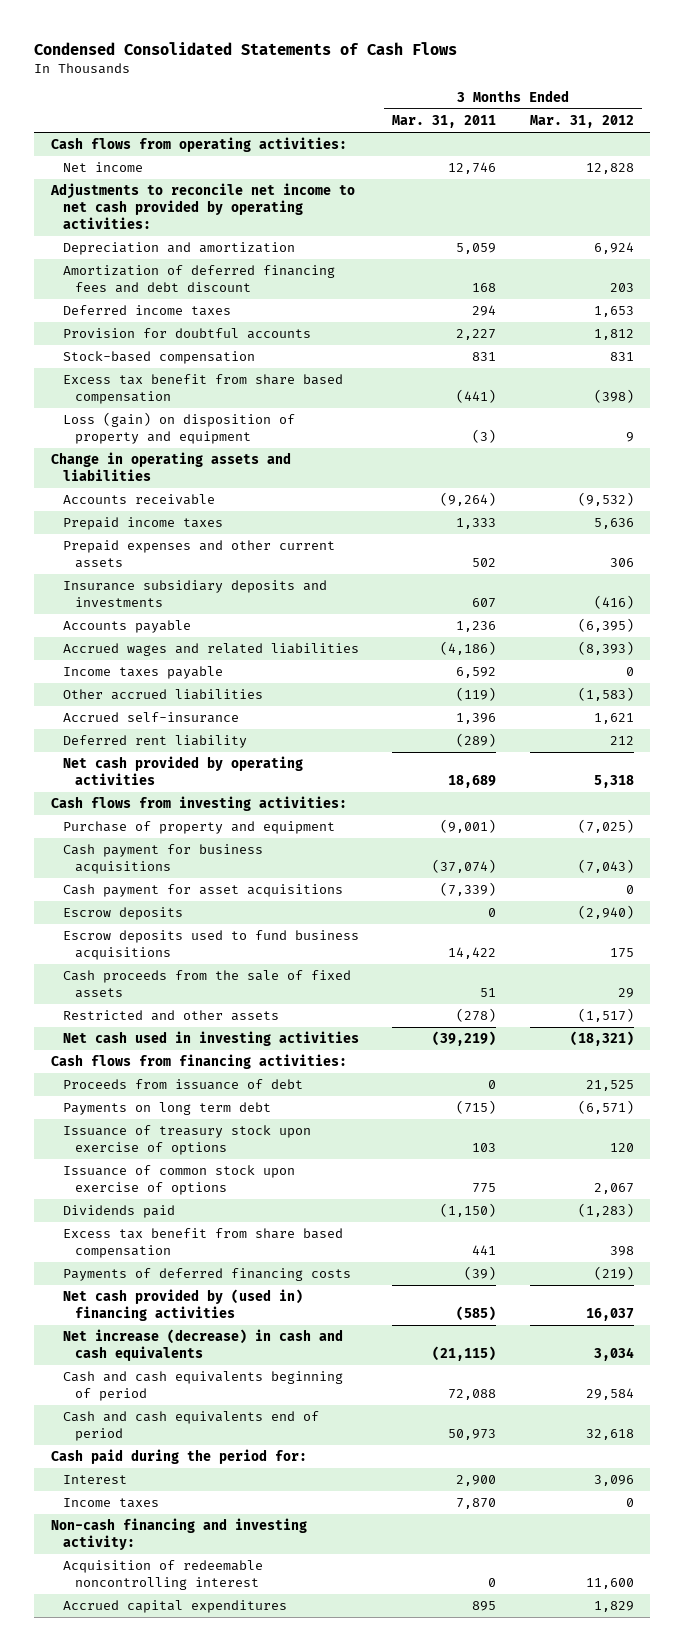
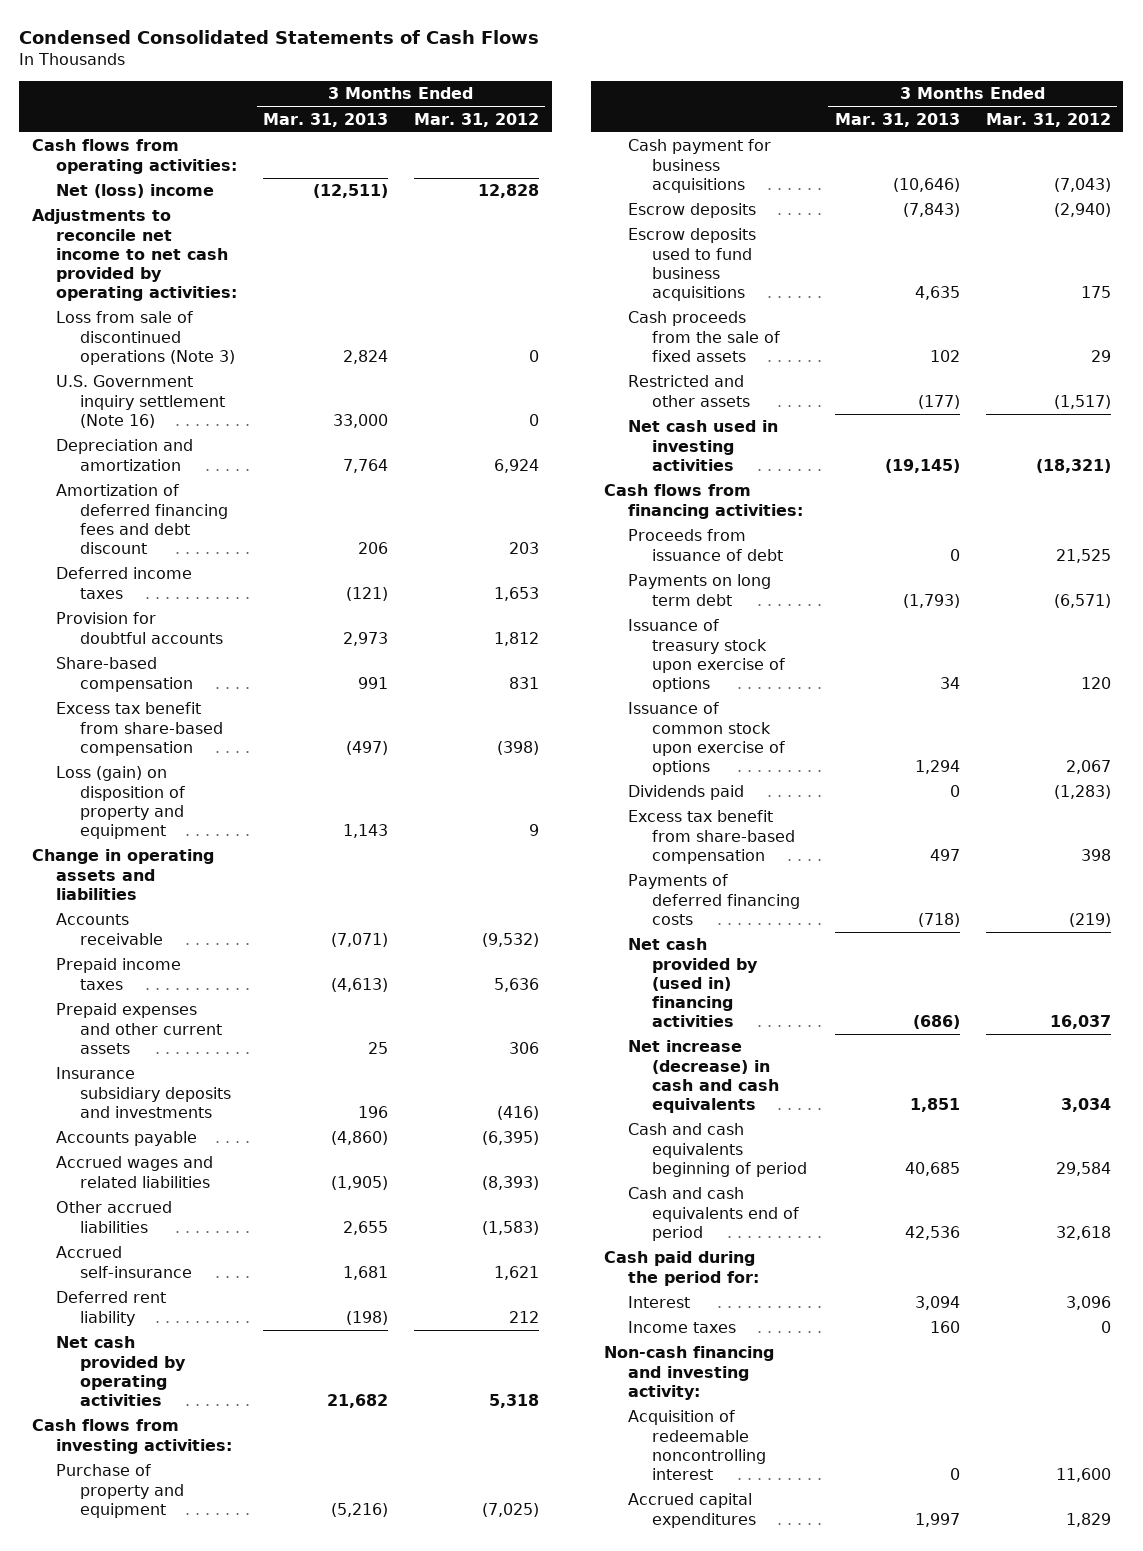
- | 3 Months Ended Mar. 31, 2011 | 3 Months Ended Mar. 31, 2012
+ | 3 Months Ended Mar. 31, 2013 | 3 Months Ended Mar. 31, 2012
- Net income | 12,746 | 12,828
+ Net (loss) income | (12,511) | 12,828
+ Loss from sale of discontinued operations (Note 3) | 2,824 | 0
+ U.S. Government inquiry settlement (Note 16) | 33,000 | 0
- Stock-based compensation | 831 | 831
- Excess tax benefit from share based compensation | (441) | (398)
+ Share-based compensation | 991 | 831
+ Excess tax benefit from share-based compensation | (497) | (398)
- Income taxes payable | 6,592 | 0
- Cash payment for asset acquisitions | (7,339) | 0
- Excess tax benefit from share based compensation | 441 | 398
+ Excess tax benefit from share-based compensation | 497 | 398

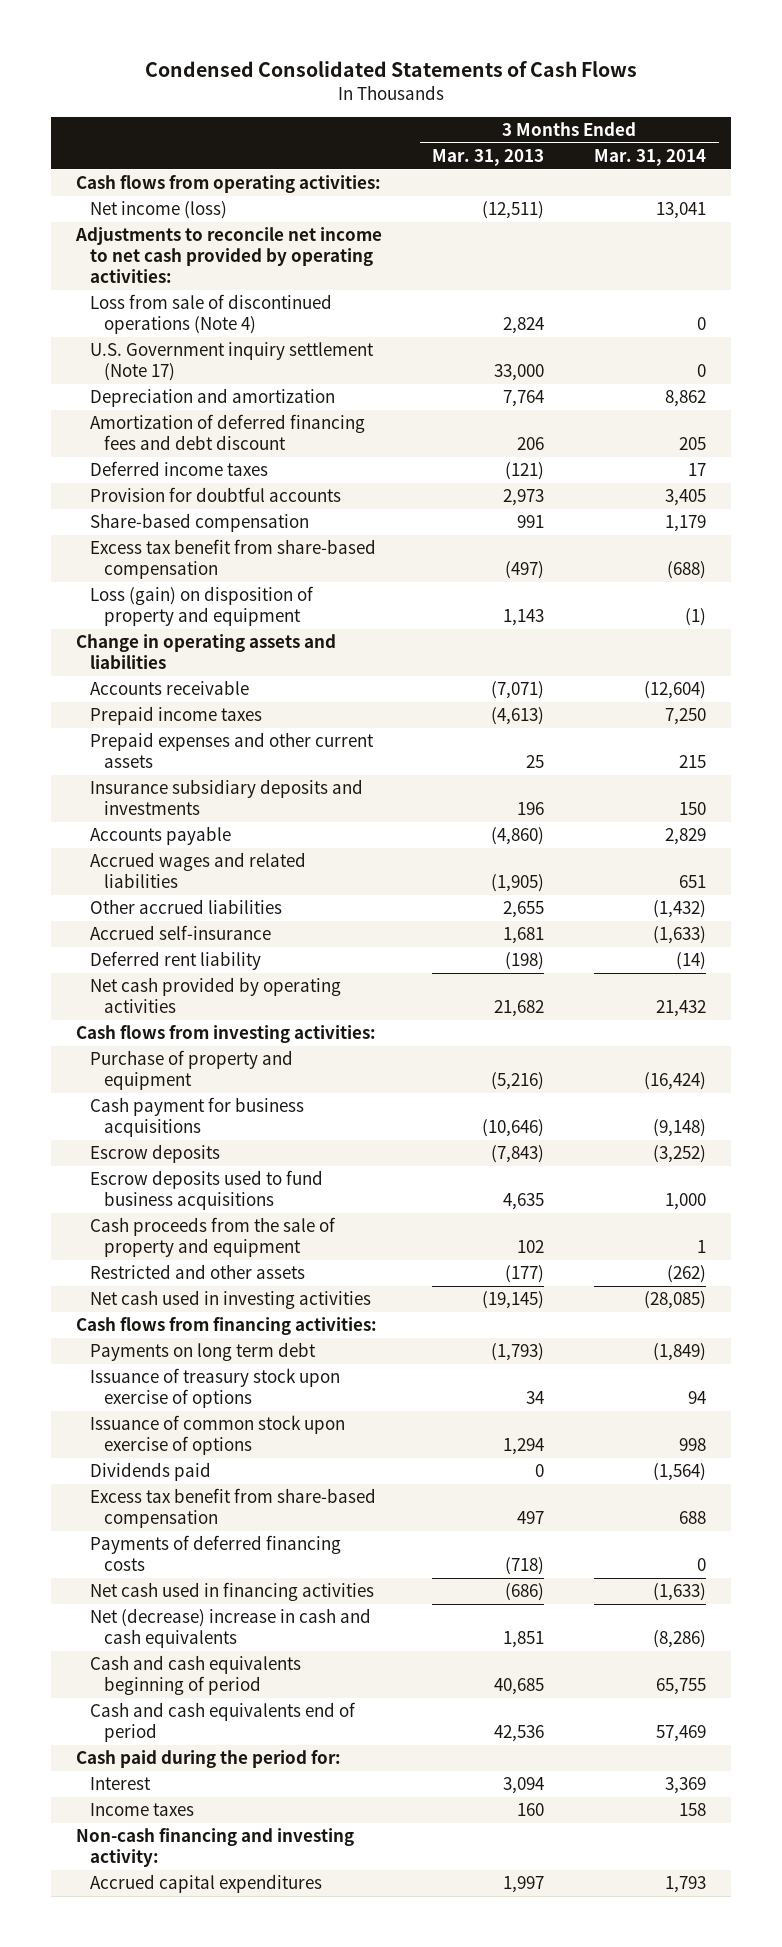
- | 3 Months Ended Mar. 31, 2013 | 3 Months Ended Mar. 31, 2012
+ | 3 Months Ended Mar. 31, 2013 | 3 Months Ended Mar. 31, 2014
- Net (loss) income | (12,511) | 12,828
+ Net income (loss) | (12,511) | 13,041
- Loss from sale of discontinued operations (Note 3) | 2,824 | 0
- U.S. Government inquiry settlement (Note 16) | 33,000 | 0
+ Loss from sale of discontinued operations (Note 4) | 2,824 | 0
+ U.S. Government inquiry settlement (Note 17) | 33,000 | 0
- Cash proceeds from the sale of fixed assets | 102 | 29
+ Cash proceeds from the sale of property and equipment | 102 | 1
- Proceeds from issuance of debt | 0 | 21,525
- Net cash provided by (used in) financing activities | (686) | 16,037
- Net increase (decrease) in cash and cash equivalents | 1,851 | 3,034
+ Net cash used in financing activities | (686) | (1,633)
+ Net (decrease) increase in cash and cash equivalents | 1,851 | (8,286)
- Acquisition of redeemable noncontrolling interest | 0 | 11,600

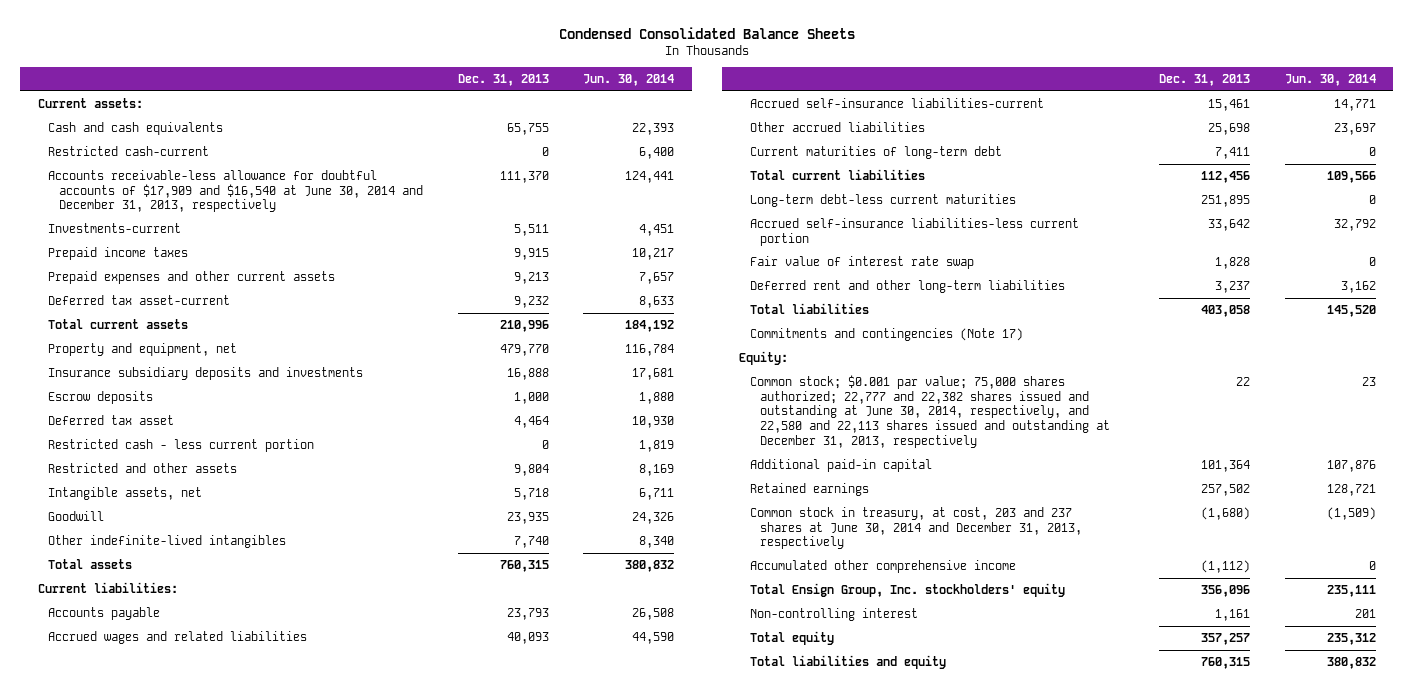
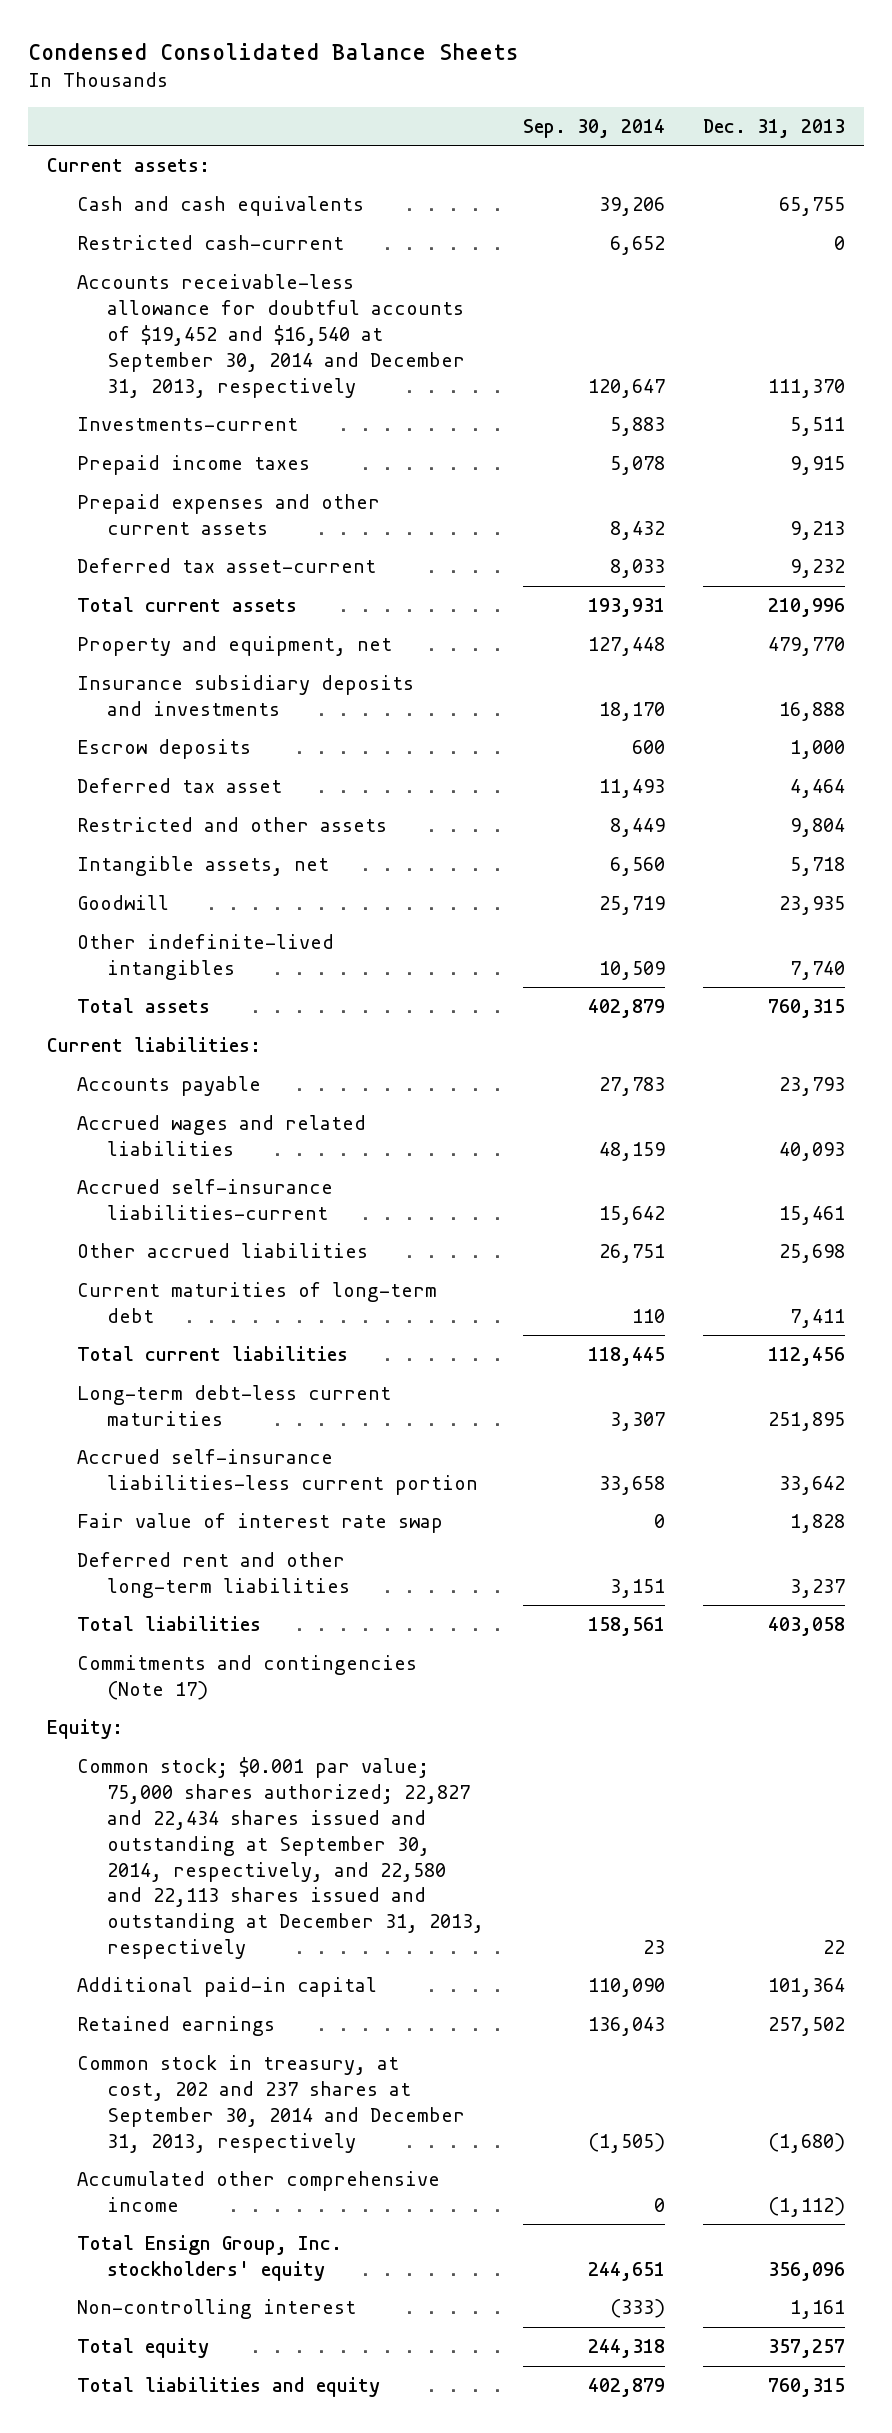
- | Dec. 31, 2013 | Jun. 30, 2014
+ | Sep. 30, 2014 | Dec. 31, 2013
- Accounts receivable-less allowance for doubtful accounts of $17,909 and $16,540 at June 30, 2014 and December 31, 2013, respectively | 111,370 | 124,441
+ Accounts receivable-less allowance for doubtful accounts of $19,452 and $16,540 at September 30, 2014 and December 31, 2013, respectively | 120,647 | 111,370
- Restricted cash - less current portion | 0 | 1,819
- Common stock; $0.001 par value; 75,000 shares authorized; 22,777 and 22,382 shares issued and outstanding at June 30, 2014, respectively, and 22,580 and 22,113 shares issued and outstanding at December 31, 2013, respectively | 22 | 23
+ Common stock; $0.001 par value; 75,000 shares authorized; 22,827 and 22,434 shares issued and outstanding at September 30, 2014, respectively, and 22,580 and 22,113 shares issued and outstanding at December 31, 2013, respectively | 23 | 22
- Common stock in treasury, at cost, 203 and 237 shares at June 30, 2014 and December 31, 2013, respectively | (1,680) | (1,509)
+ Common stock in treasury, at cost, 202 and 237 shares at September 30, 2014 and December 31, 2013, respectively | (1,505) | (1,680)

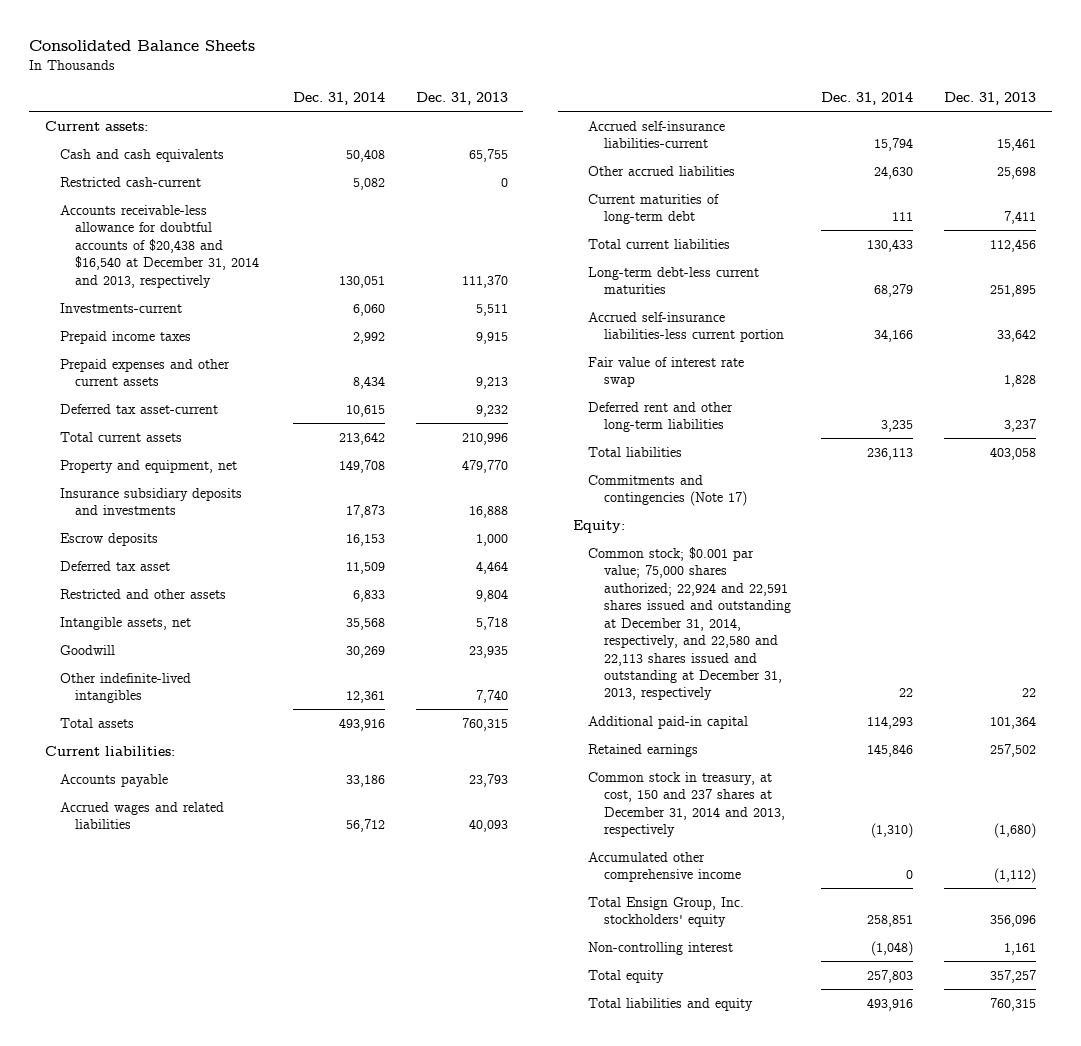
- Condensed Consolidated Balance Sheets
+ Consolidated Balance Sheets
- | Sep. 30, 2014 | Dec. 31, 2013
+ | Dec. 31, 2014 | Dec. 31, 2013
- Accounts receivable-less allowance for doubtful accounts of $19,452 and $16,540 at September 30, 2014 and December 31, 2013, respectively | 120,647 | 111,370
+ Accounts receivable-less allowance for doubtful accounts of $20,438 and $16,540 at December 31, 2014 and 2013, respectively | 130,051 | 111,370
- Common stock; $0.001 par value; 75,000 shares authorized; 22,827 and 22,434 shares issued and outstanding at September 30, 2014, respectively, and 22,580 and 22,113 shares issued and outstanding at December 31, 2013, respectively | 23 | 22
+ Common stock; $0.001 par value; 75,000 shares authorized; 22,924 and 22,591 shares issued and outstanding at December 31, 2014, respectively, and 22,580 and 22,113 shares issued and outstanding at December 31, 2013, respectively | 22 | 22
- Common stock in treasury, at cost, 202 and 237 shares at September 30, 2014 and December 31, 2013, respectively | (1,505) | (1,680)
+ Common stock in treasury, at cost, 150 and 237 shares at December 31, 2014 and 2013, respectively | (1,310) | (1,680)

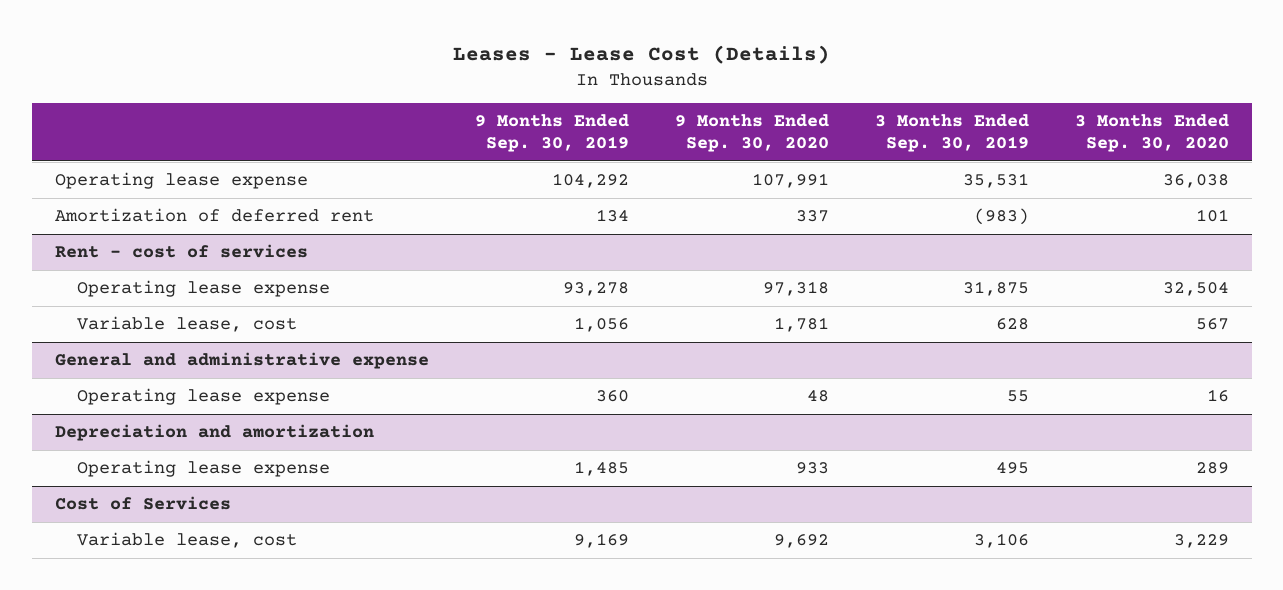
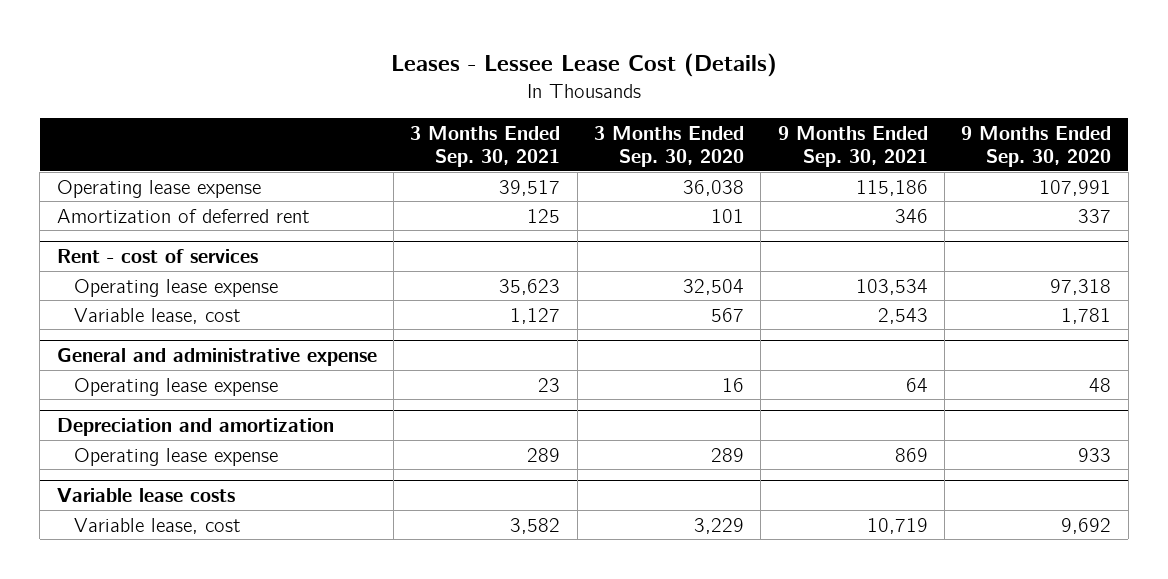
- Leases - Lease Cost (Details)
+ Leases - Lessee Lease Cost (Details)
- | 9 Months Ended Sep. 30, 2019 | 9 Months Ended Sep. 30, 2020 | 3 Months Ended Sep. 30, 2019 | 3 Months Ended Sep. 30, 2020
+ | 3 Months Ended Sep. 30, 2021 | 3 Months Ended Sep. 30, 2020 | 9 Months Ended Sep. 30, 2021 | 9 Months Ended Sep. 30, 2020
- Cost of Services
+ Variable lease costs

